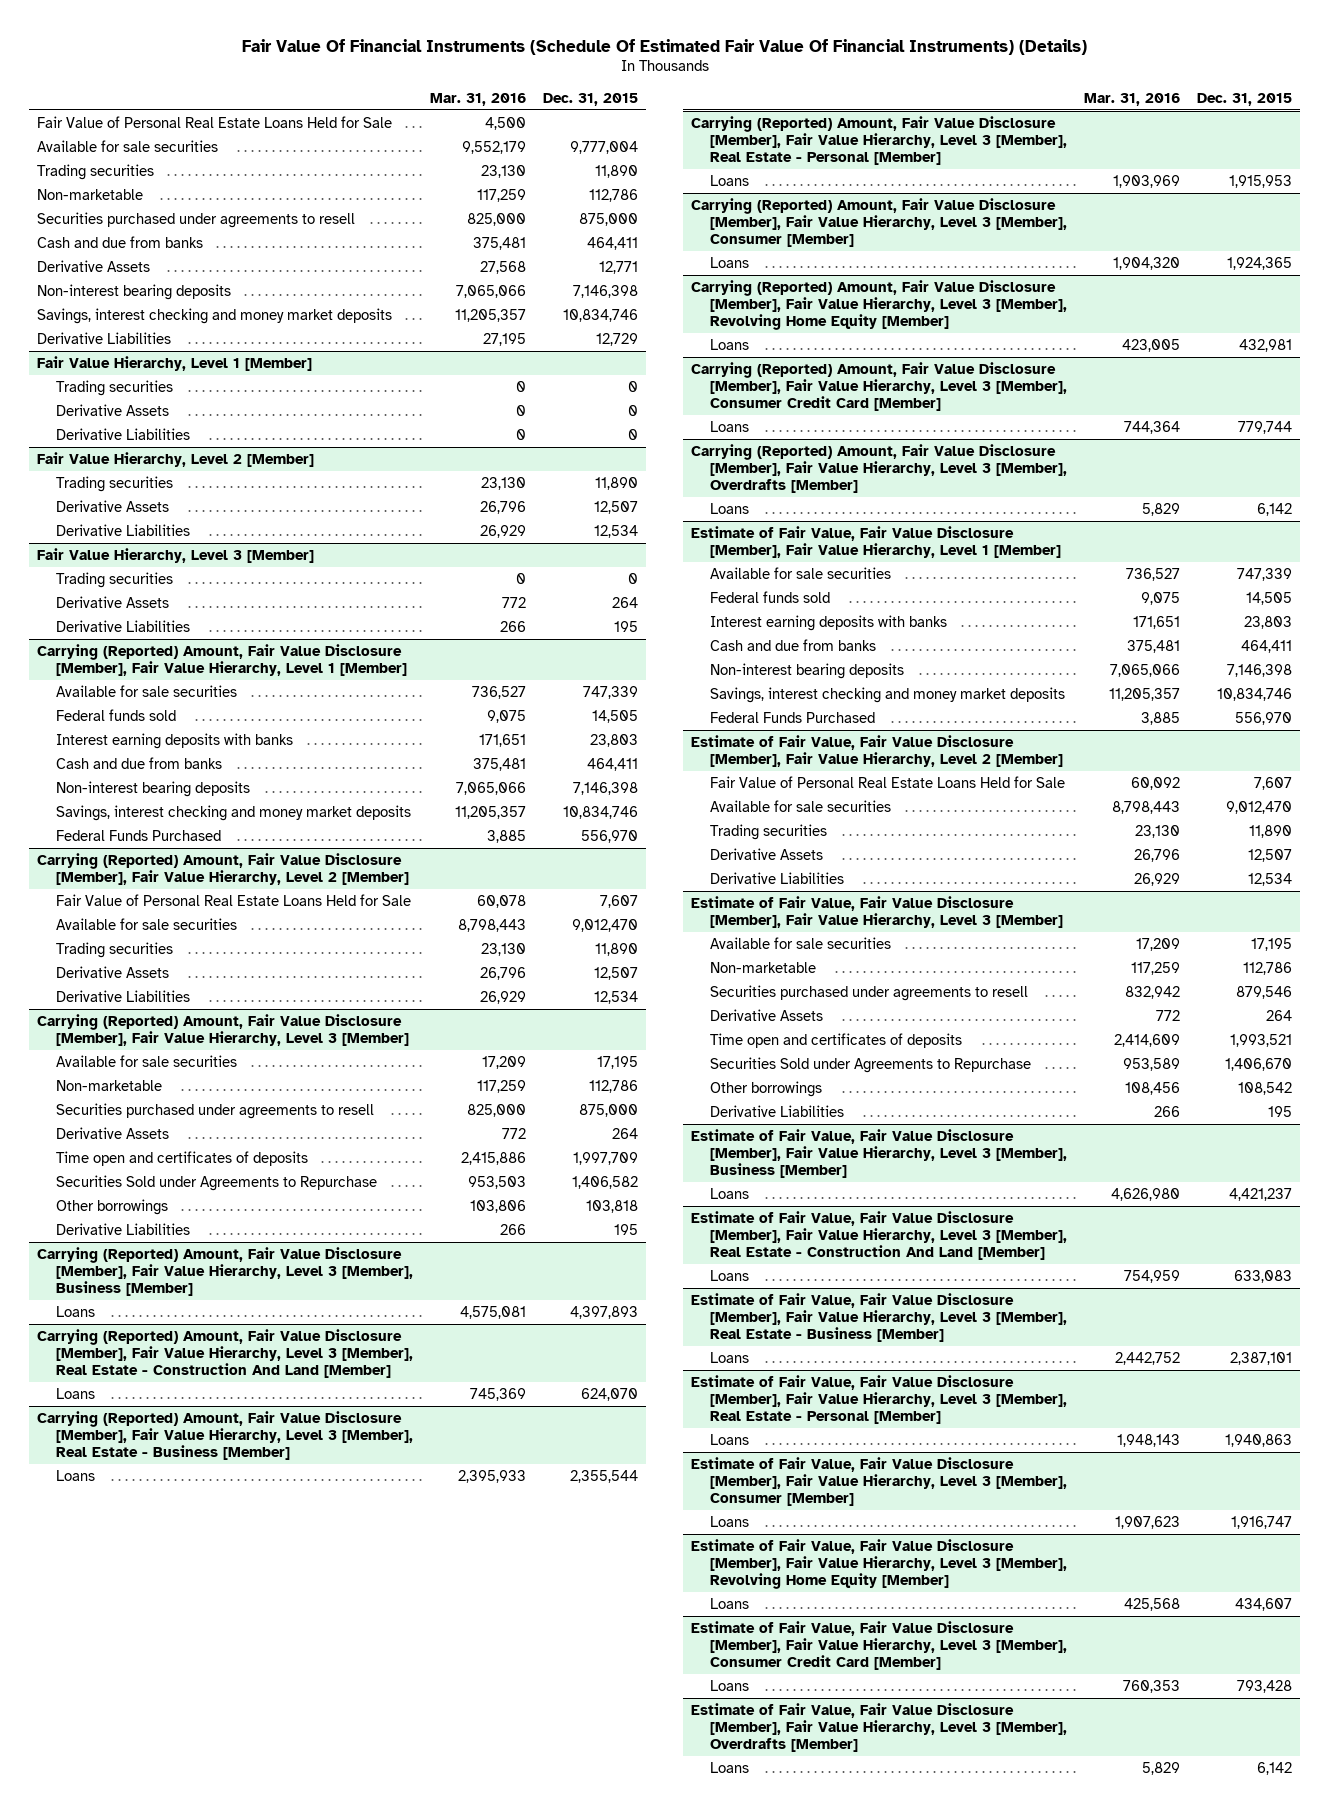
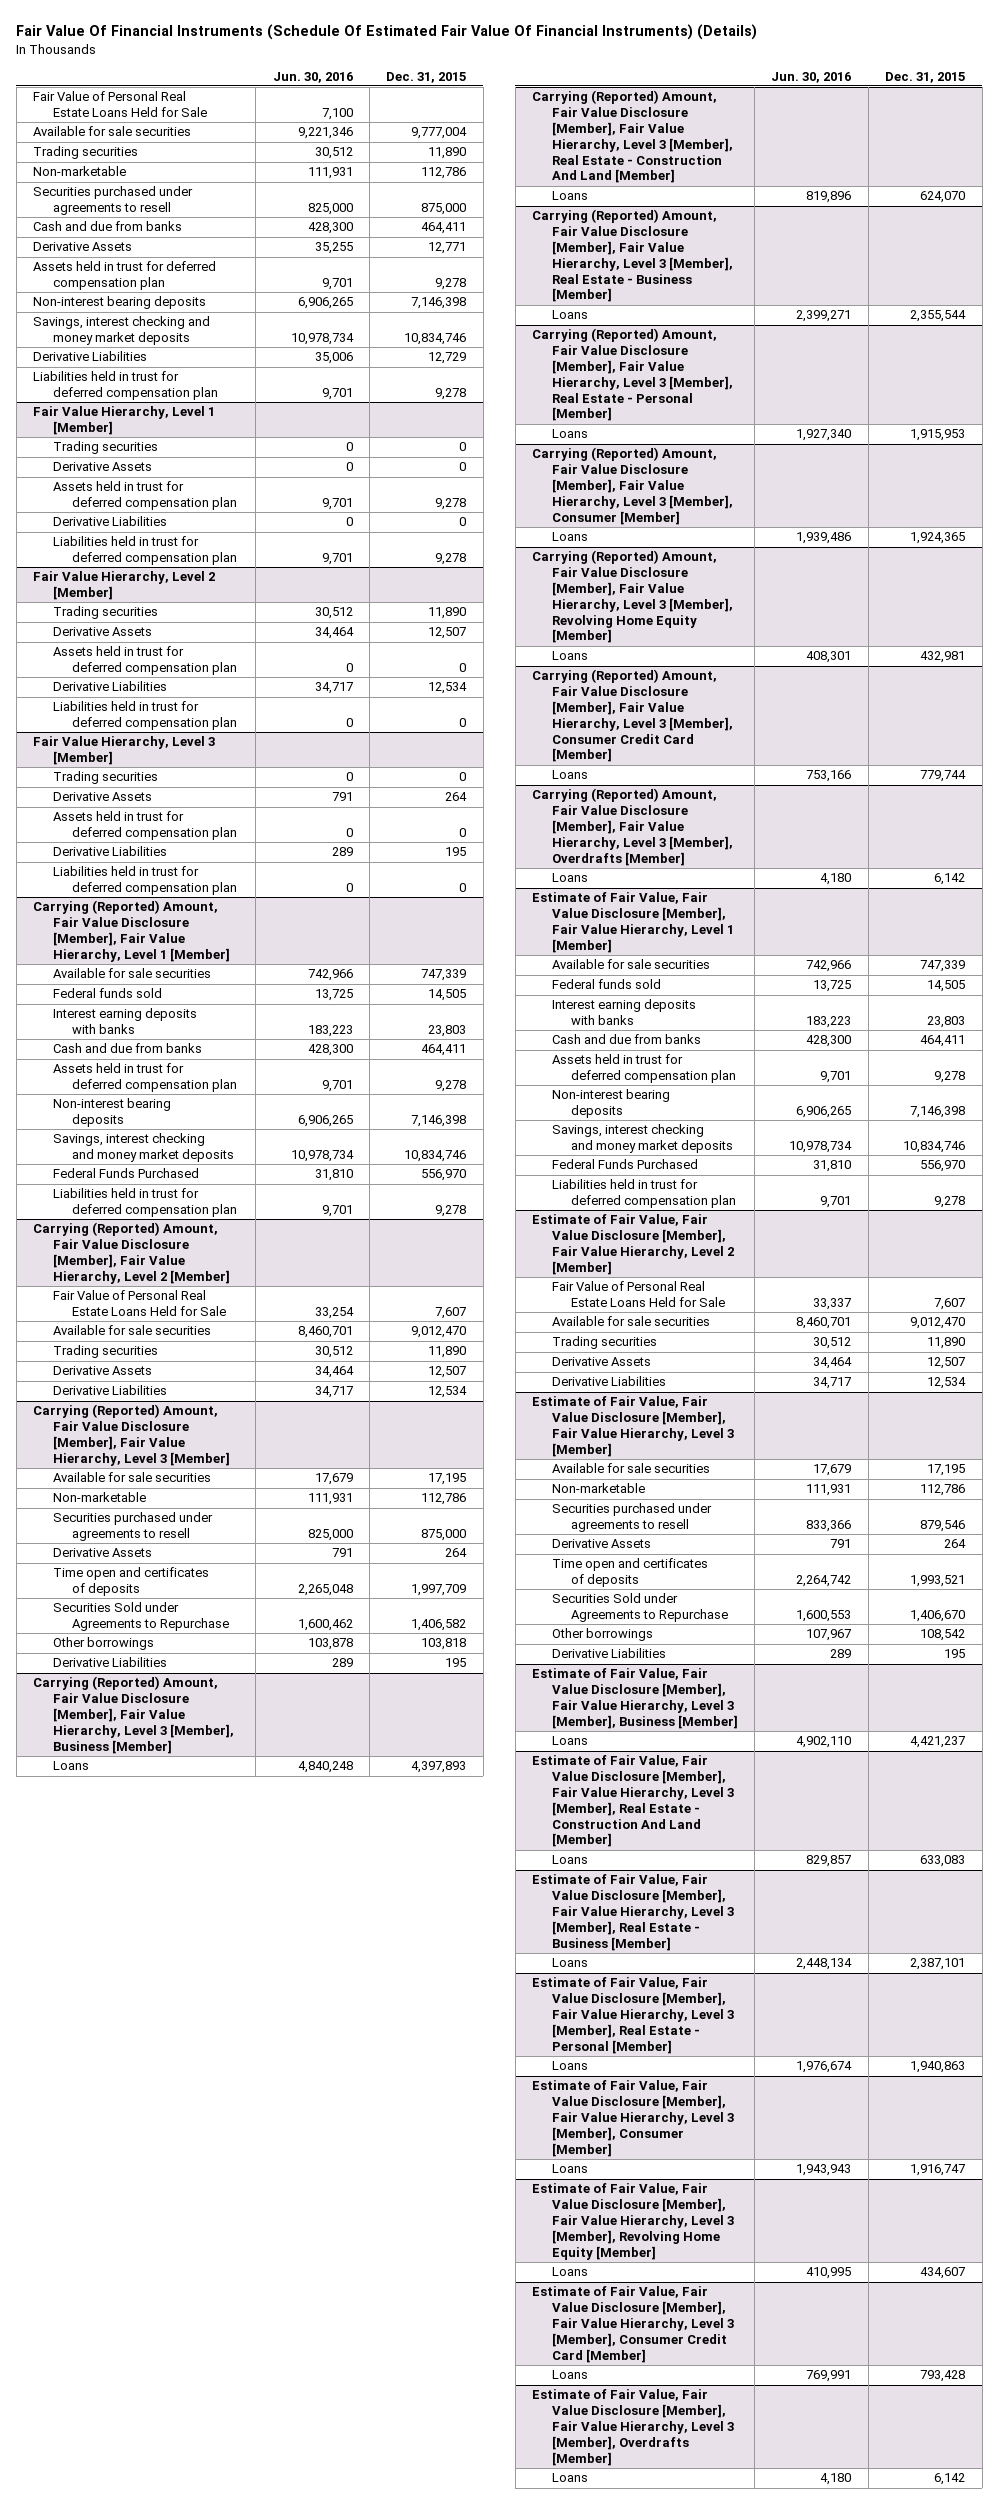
- | Mar. 31, 2016 | Dec. 31, 2015
+ | Jun. 30, 2016 | Dec. 31, 2015
+ Assets held in trust for deferred compensation plan | 9,701 | 9,278
+ Liabilities held in trust for deferred compensation plan | 9,701 | 9,278
@ Fair Value Hierarchy, Level 1 [Member]
+ Assets held in trust for deferred compensation plan | 9,701 | 9,278
+ Liabilities held in trust for deferred compensation plan | 9,701 | 9,278
@ Fair Value Hierarchy, Level 2 [Member]
+ Assets held in trust for deferred compensation plan | 0 | 0
+ Liabilities held in trust for deferred compensation plan | 0 | 0
@ Fair Value Hierarchy, Level 3 [Member]
+ Assets held in trust for deferred compensation plan | 0 | 0
+ Liabilities held in trust for deferred compensation plan | 0 | 0
@ Carrying (Reported) Amount, Fair Value Disclosure [Member], Fair Value Hierarchy, Level 1 [Member]
+ Assets held in trust for deferred compensation plan | 9,701 | 9,278
+ Liabilities held in trust for deferred compensation plan | 9,701 | 9,278
@ Estimate of Fair Value, Fair Value Disclosure [Member], Fair Value Hierarchy, Level 1 [Member]
+ Assets held in trust for deferred compensation plan | 9,701 | 9,278
+ Liabilities held in trust for deferred compensation plan | 9,701 | 9,278

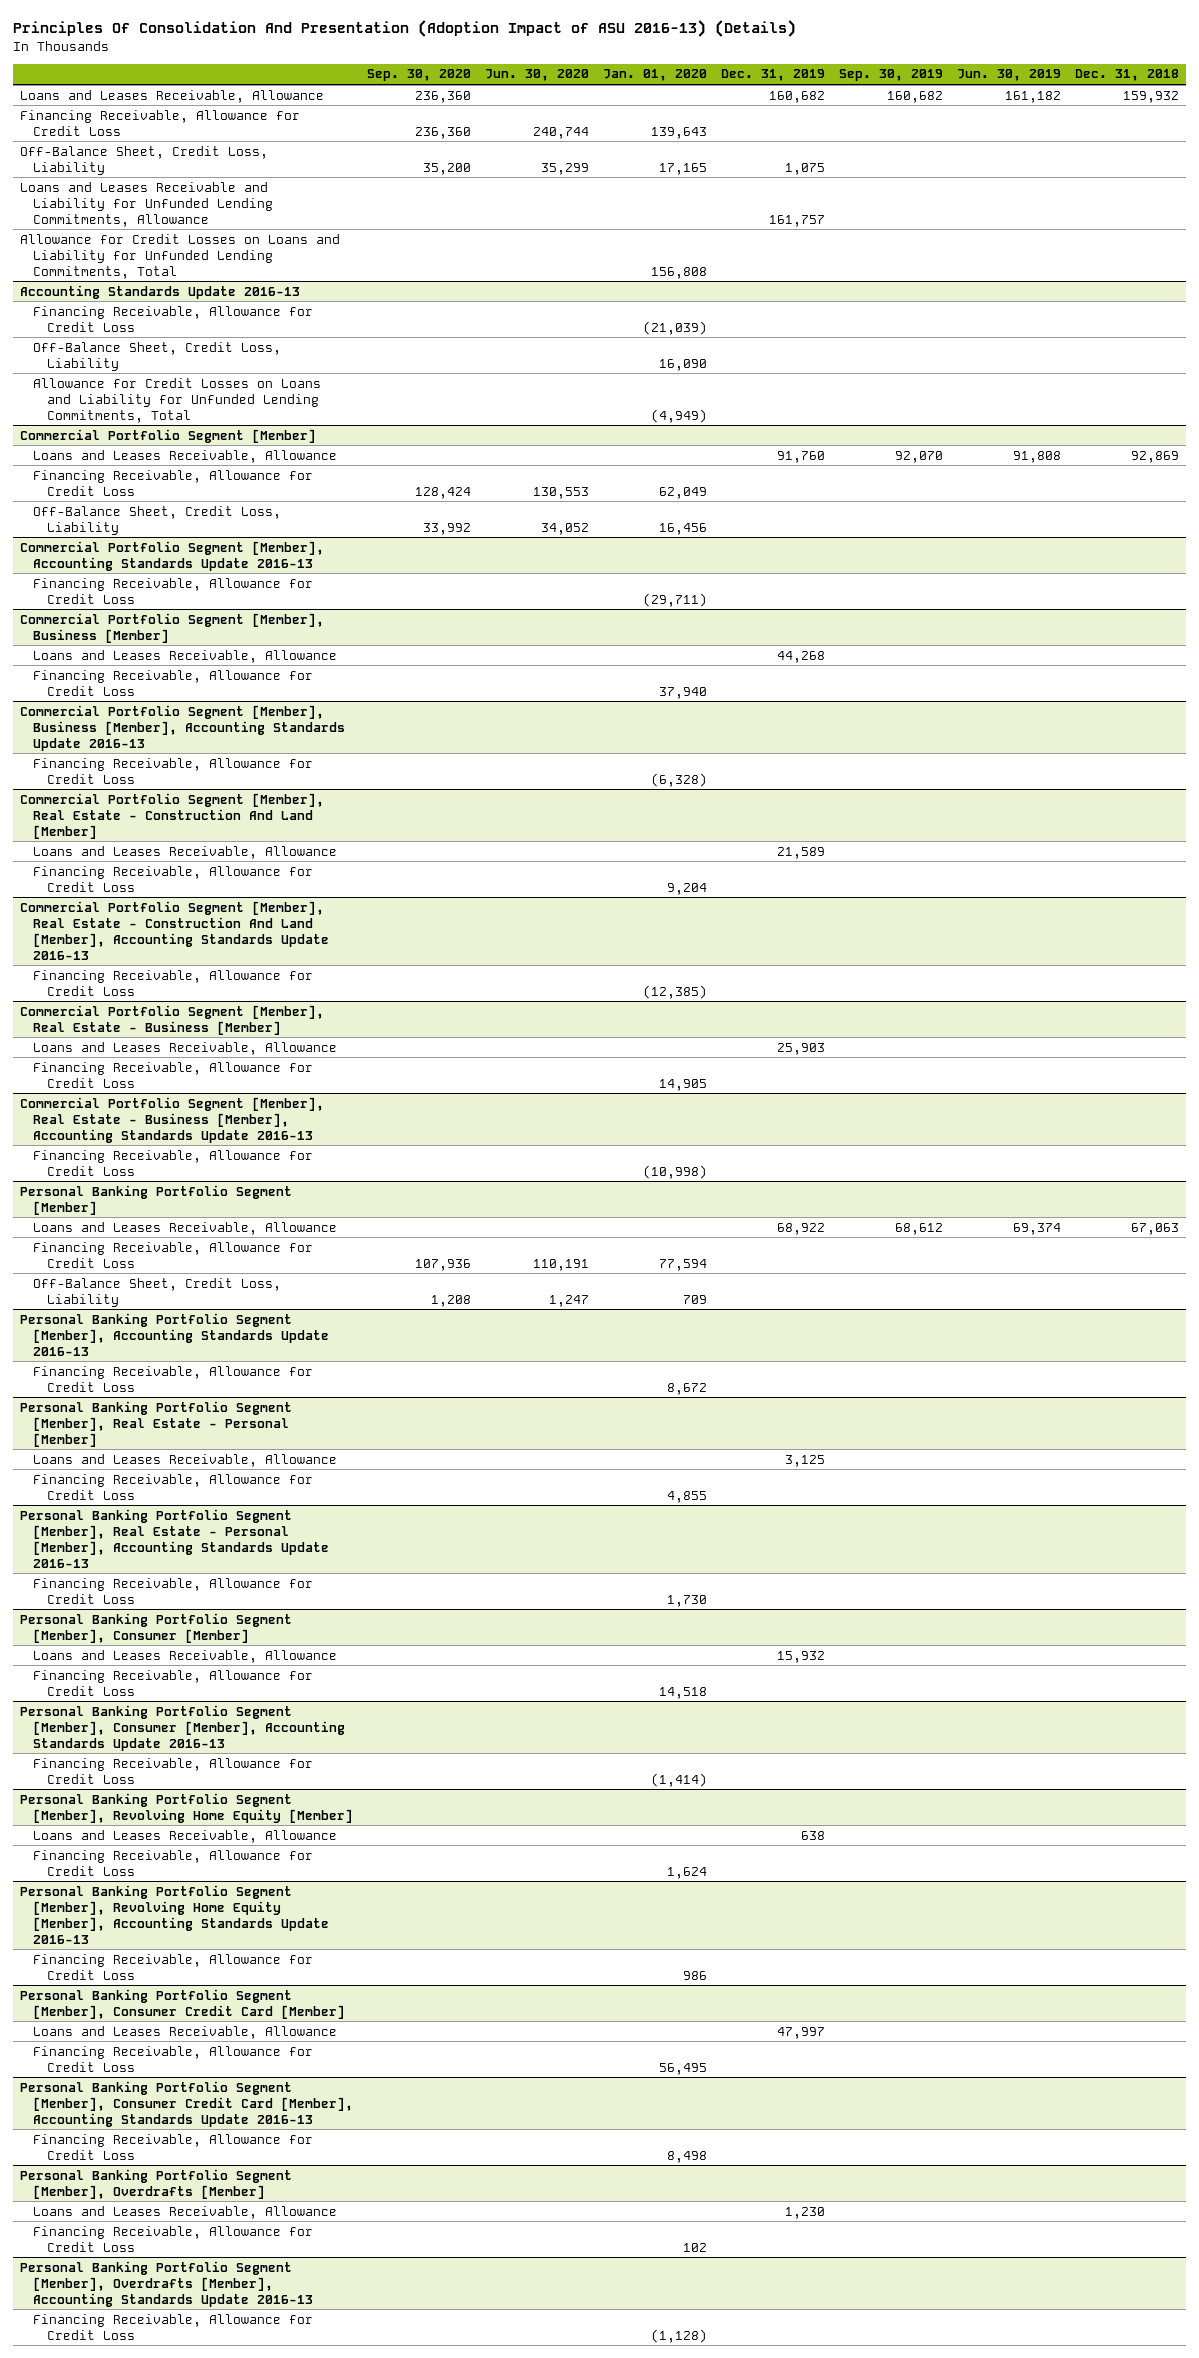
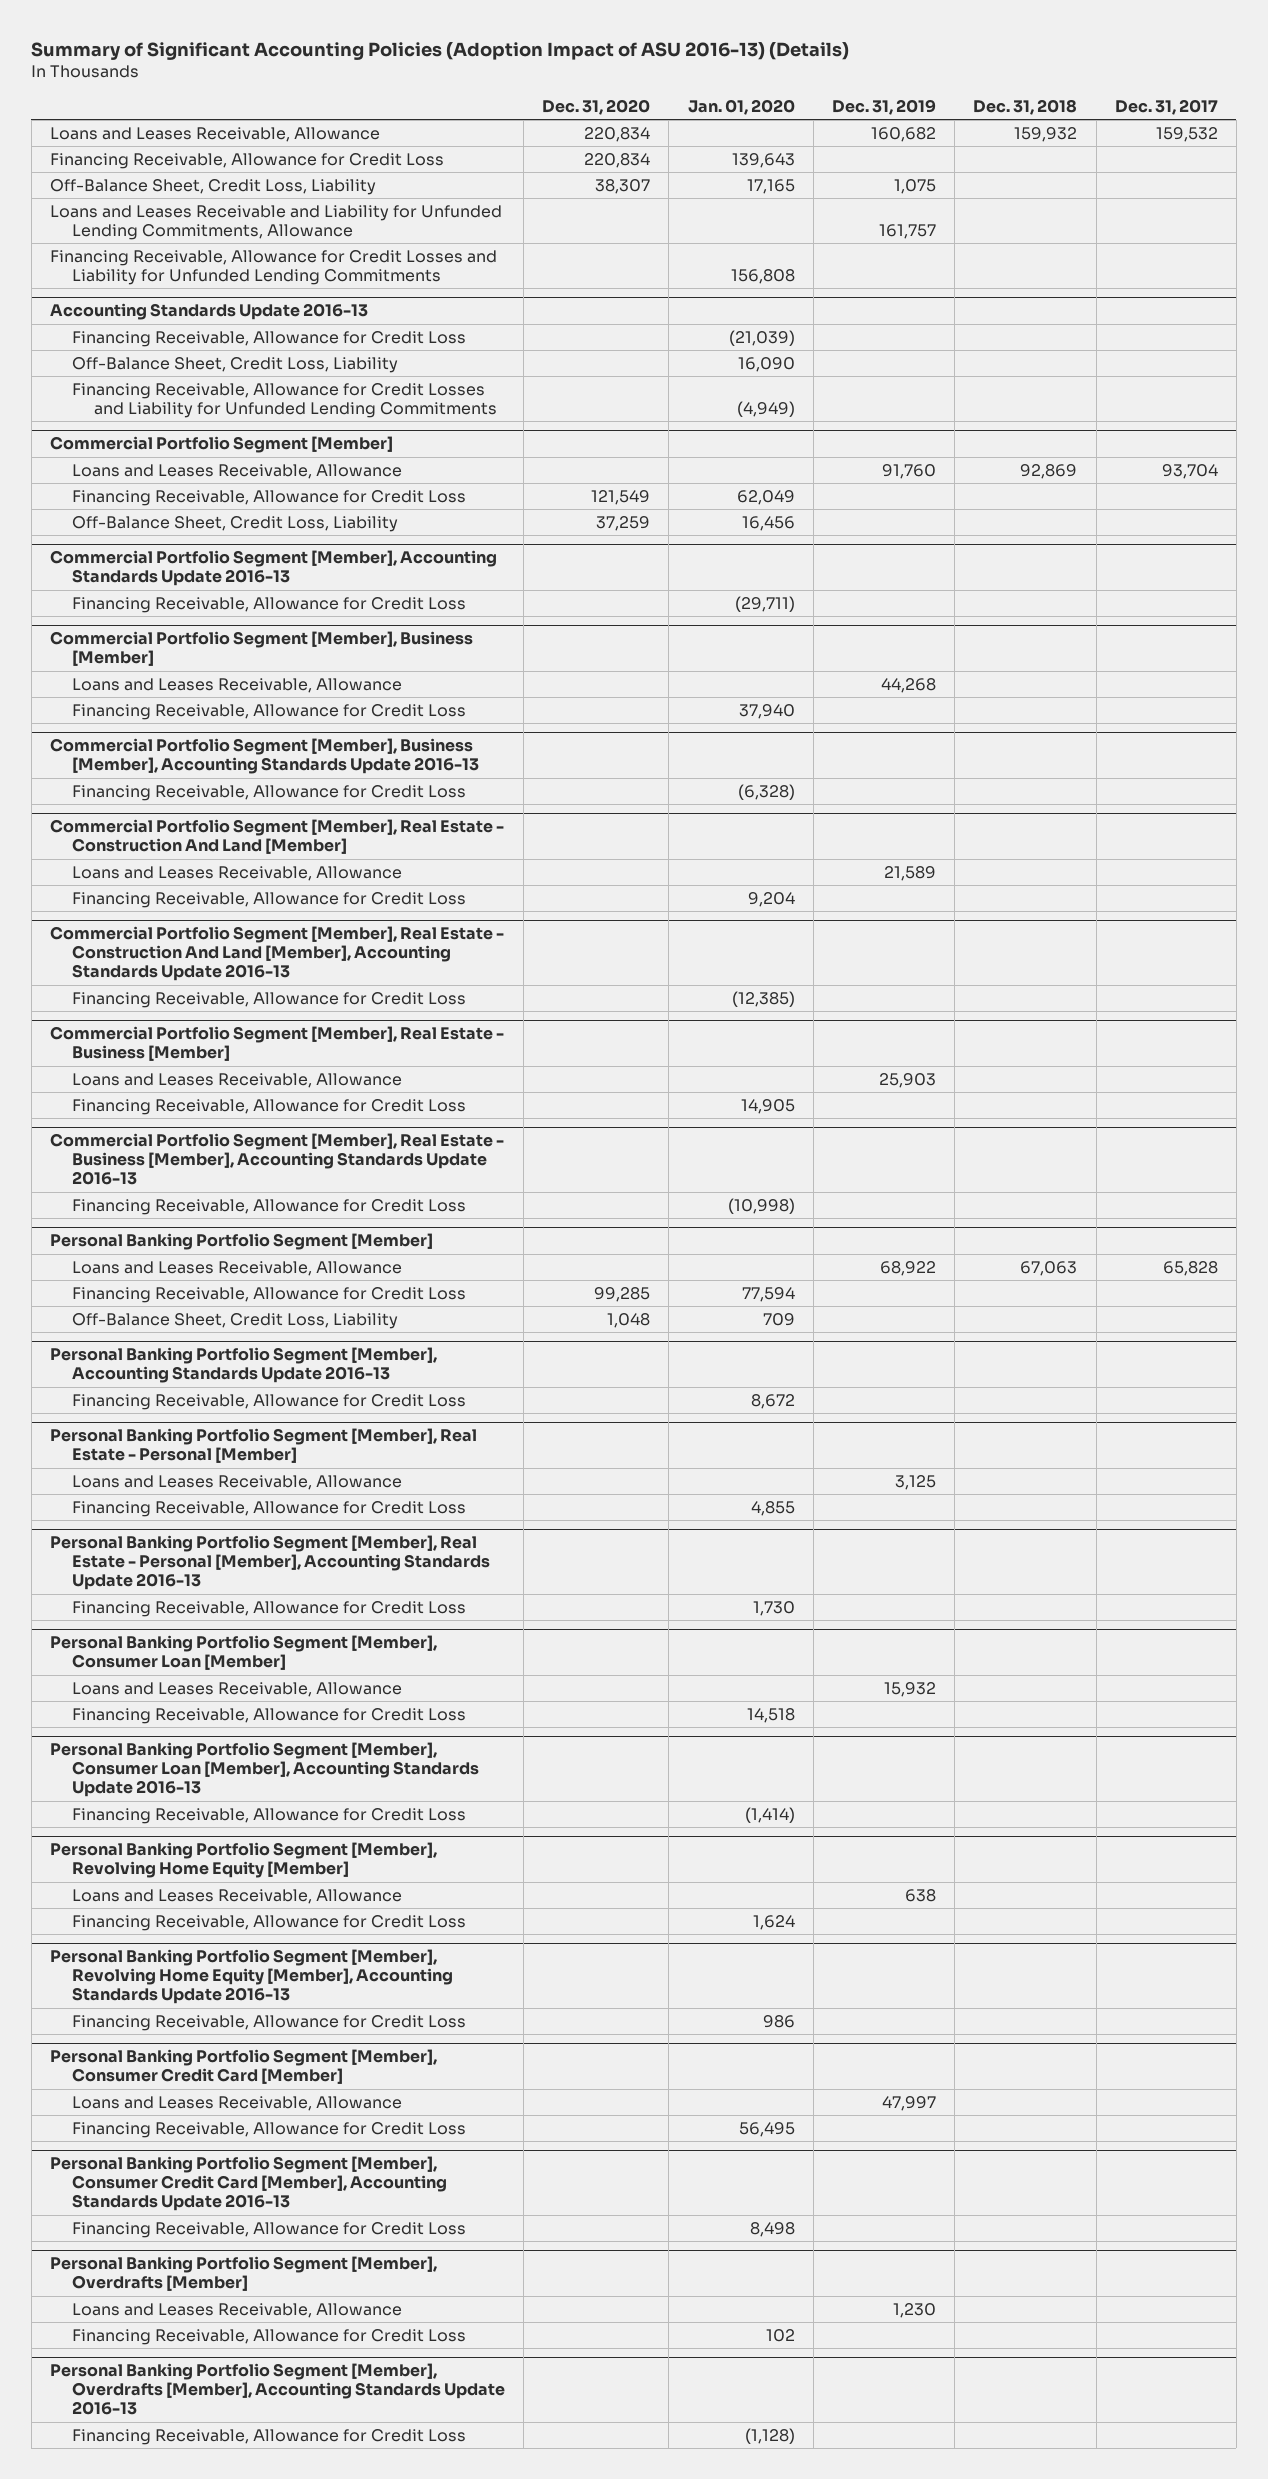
- Principles Of Consolidation And Presentation (Adoption Impact of ASU 2016-13) (Details)
+ Summary of Significant Accounting Policies (Adoption Impact of ASU 2016-13) (Details)
- | Sep. 30, 2020 | Jun. 30, 2020 | Jan. 01, 2020 | Dec. 31, 2019 | Sep. 30, 2019 | Jun. 30, 2019 | Dec. 31, 2018
+ | Dec. 31, 2020 | Jan. 01, 2020 | Dec. 31, 2019 | Dec. 31, 2018 | Dec. 31, 2017
- Allowance for Credit Losses on Loans and Liability for Unfunded Lending Commitments, Total | | | 156,808 | | | |
+ Financing Receivable, Allowance for Credit Losses and Liability for Unfunded Lending Commitments | | 156,808 | | |
@ Accounting Standards Update 2016-13
- Allowance for Credit Losses on Loans and Liability for Unfunded Lending Commitments, Total | | | (4,949) | | | |
+ Financing Receivable, Allowance for Credit Losses and Liability for Unfunded Lending Commitments | | (4,949) | | |
- Personal Banking Portfolio Segment [Member], Consumer [Member]
+ Personal Banking Portfolio Segment [Member], Consumer Loan [Member]
- Personal Banking Portfolio Segment [Member], Consumer [Member], Accounting Standards Update 2016-13
+ Personal Banking Portfolio Segment [Member], Consumer Loan [Member], Accounting Standards Update 2016-13

